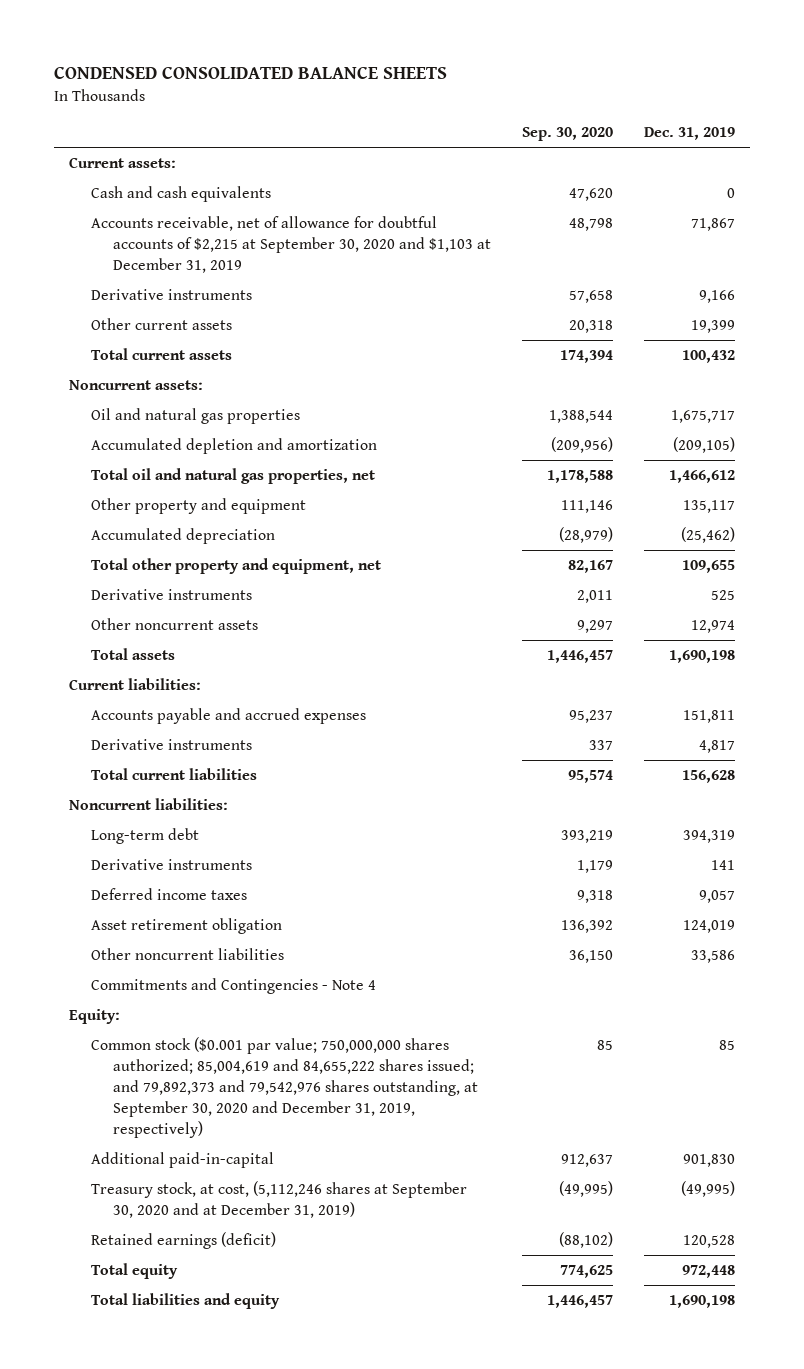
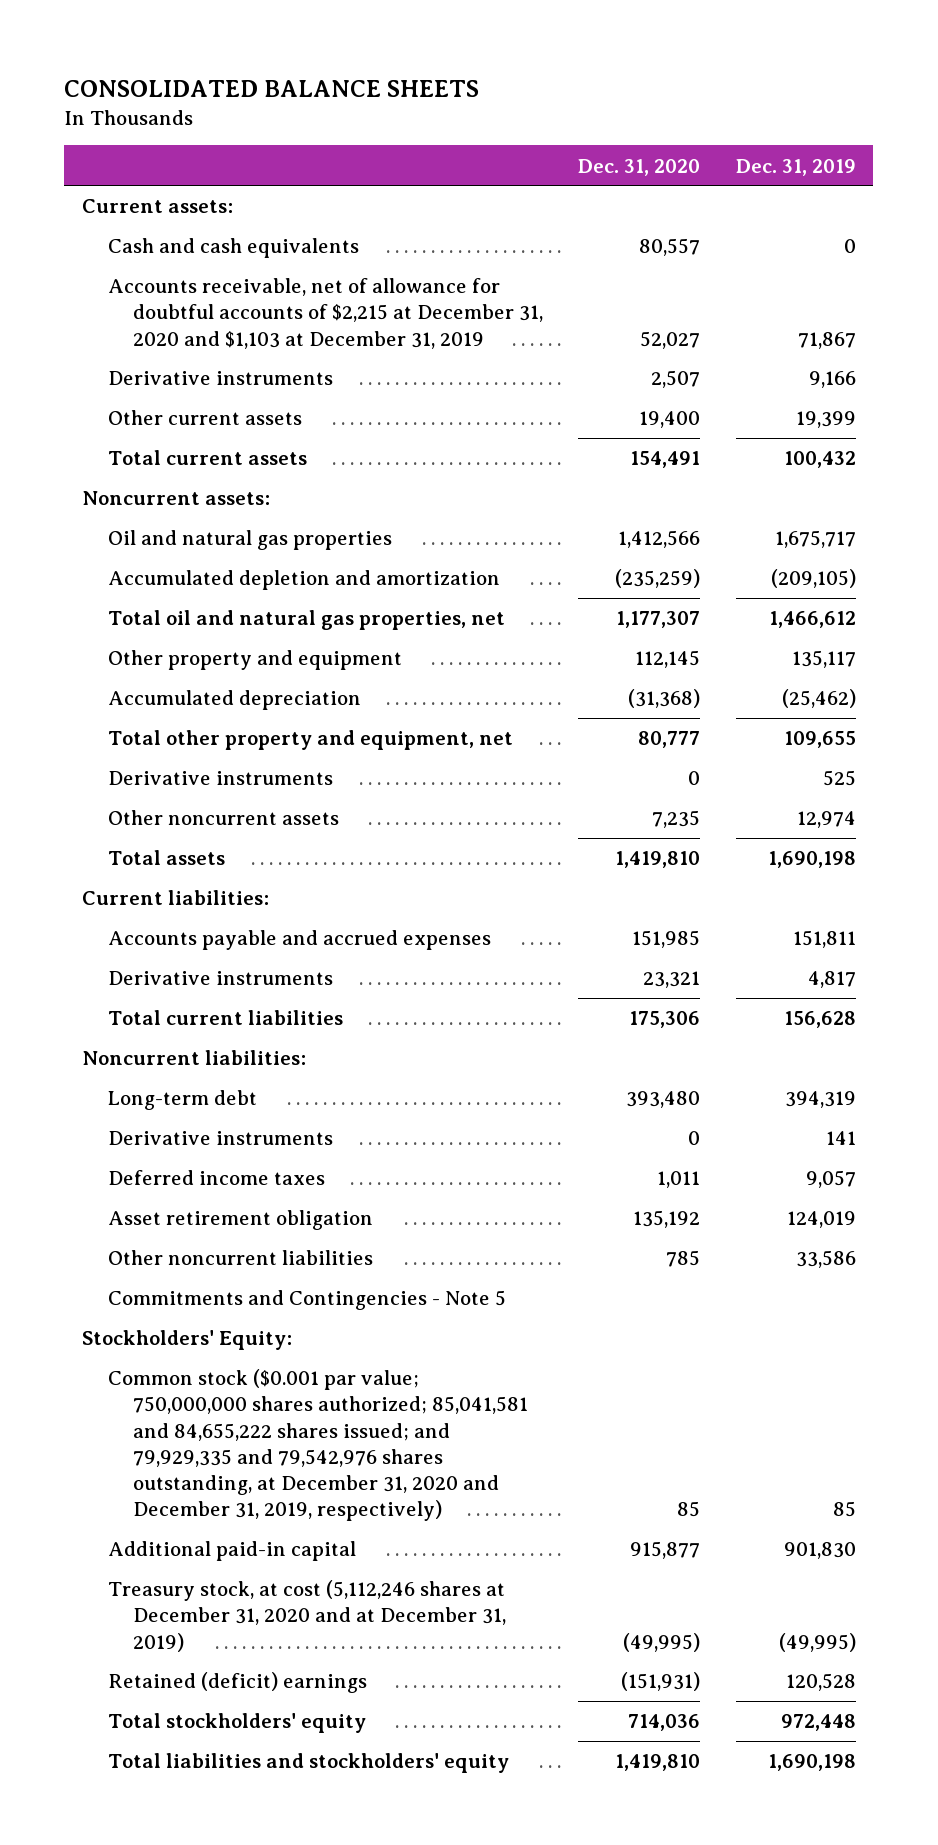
- CONDENSED CONSOLIDATED BALANCE SHEETS
+ CONSOLIDATED BALANCE SHEETS
- | Sep. 30, 2020 | Dec. 31, 2019
+ | Dec. 31, 2020 | Dec. 31, 2019
- Accounts receivable, net of allowance for doubtful accounts of $2,215 at September 30, 2020 and $1,103 at December 31, 2019 | 48,798 | 71,867
+ Accounts receivable, net of allowance for doubtful accounts of $2,215 at December 31, 2020 and $1,103 at December 31, 2019 | 52,027 | 71,867
- Commitments and Contingencies - Note 4
- Equity:
- Common stock ($0.001 par value; 750,000,000 shares authorized; 85,004,619 and 84,655,222 shares issued; and 79,892,373 and 79,542,976 shares outstanding, at September 30, 2020 and December 31, 2019, respectively) | 85 | 85
- Additional paid-in-capital | 912,637 | 901,830
- Treasury stock, at cost, (5,112,246 shares at September 30, 2020 and at December 31, 2019) | (49,995) | (49,995)
- Retained earnings (deficit) | (88,102) | 120,528
- Total equity | 774,625 | 972,448
- Total liabilities and equity | 1,446,457 | 1,690,198
+ Commitments and Contingencies - Note 5
+ Stockholders' Equity:
+ Common stock ($0.001 par value; 750,000,000 shares authorized; 85,041,581 and 84,655,222 shares issued; and 79,929,335 and 79,542,976 shares outstanding, at December 31, 2020 and December 31, 2019, respectively) | 85 | 85
+ Additional paid-in capital | 915,877 | 901,830
+ Treasury stock, at cost (5,112,246 shares at December 31, 2020 and at December 31, 2019) | (49,995) | (49,995)
+ Retained (deficit) earnings | (151,931) | 120,528
+ Total stockholders' equity | 714,036 | 972,448
+ Total liabilities and stockholders' equity | 1,419,810 | 1,690,198

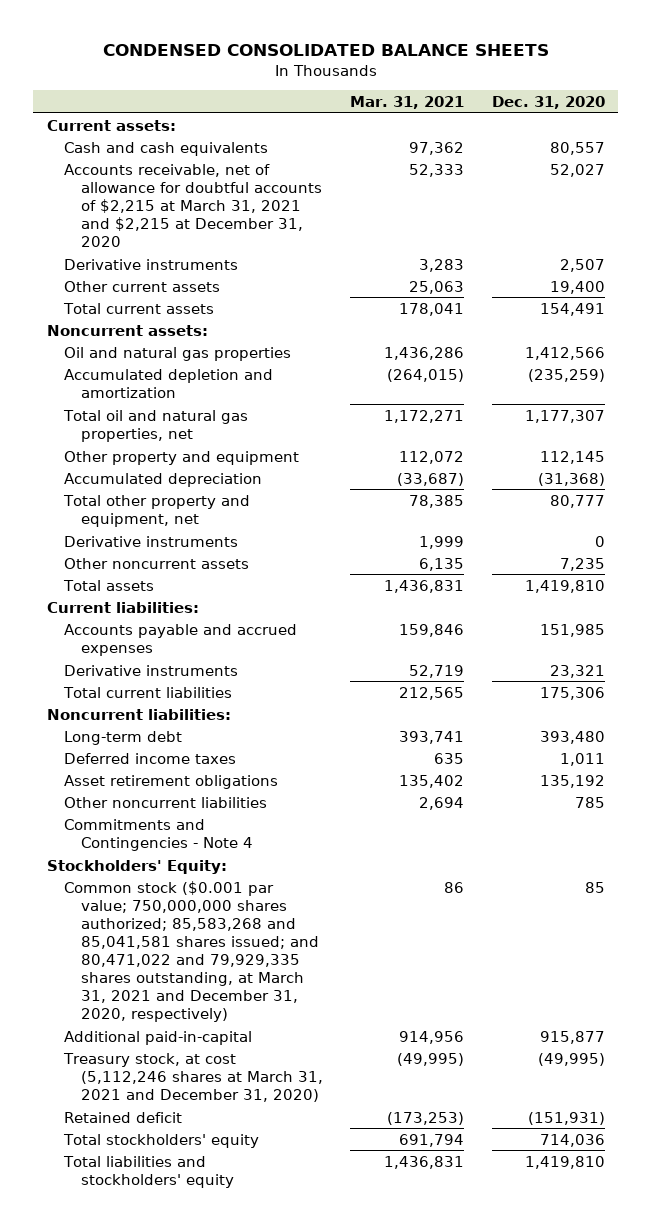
- CONSOLIDATED BALANCE SHEETS
+ CONDENSED CONSOLIDATED BALANCE SHEETS
- | Dec. 31, 2020 | Dec. 31, 2019
+ | Mar. 31, 2021 | Dec. 31, 2020
- Accounts receivable, net of allowance for doubtful accounts of $2,215 at December 31, 2020 and $1,103 at December 31, 2019 | 52,027 | 71,867
+ Accounts receivable, net of allowance for doubtful accounts of $2,215 at March 31, 2021 and $2,215 at December 31, 2020 | 52,333 | 52,027
- Derivative instruments | 0 | 141
- Asset retirement obligation | 135,192 | 124,019
+ Asset retirement obligations | 135,402 | 135,192
- Commitments and Contingencies - Note 5
+ Commitments and Contingencies - Note 4
- Common stock ($0.001 par value; 750,000,000 shares authorized; 85,041,581 and 84,655,222 shares issued; and 79,929,335 and 79,542,976 shares outstanding, at December 31, 2020 and December 31, 2019, respectively) | 85 | 85
- Additional paid-in capital | 915,877 | 901,830
- Treasury stock, at cost (5,112,246 shares at December 31, 2020 and at December 31, 2019) | (49,995) | (49,995)
- Retained (deficit) earnings | (151,931) | 120,528
+ Common stock ($0.001 par value; 750,000,000 shares authorized; 85,583,268 and 85,041,581 shares issued; and 80,471,022 and 79,929,335 shares outstanding, at March 31, 2021 and December 31, 2020, respectively) | 86 | 85
+ Additional paid-in-capital | 914,956 | 915,877
+ Treasury stock, at cost (5,112,246 shares at March 31, 2021 and December 31, 2020) | (49,995) | (49,995)
+ Retained deficit | (173,253) | (151,931)

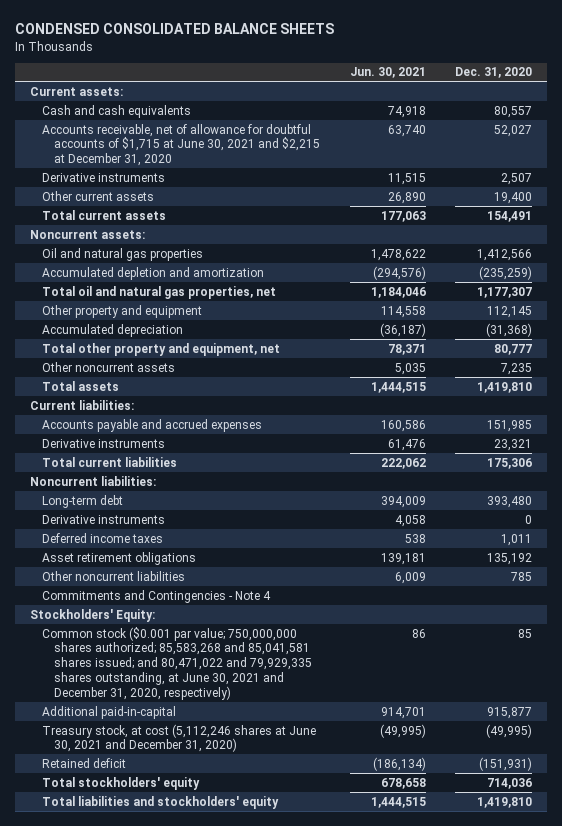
- | Mar. 31, 2021 | Dec. 31, 2020
+ | Jun. 30, 2021 | Dec. 31, 2020
- Accounts receivable, net of allowance for doubtful accounts of $2,215 at March 31, 2021 and $2,215 at December 31, 2020 | 52,333 | 52,027
+ Accounts receivable, net of allowance for doubtful accounts of $1,715 at June 30, 2021 and $2,215 at December 31, 2020 | 63,740 | 52,027
moved down: Derivative instruments | 4,058 | 0
- Common stock ($0.001 par value; 750,000,000 shares authorized; 85,583,268 and 85,041,581 shares issued; and 80,471,022 and 79,929,335 shares outstanding, at March 31, 2021 and December 31, 2020, respectively) | 86 | 85
+ Common stock ($0.001 par value; 750,000,000 shares authorized; 85,583,268 and 85,041,581 shares issued; and 80,471,022 and 79,929,335 shares outstanding, at June 30, 2021 and December 31, 2020, respectively) | 86 | 85
- Treasury stock, at cost (5,112,246 shares at March 31, 2021 and December 31, 2020) | (49,995) | (49,995)
+ Treasury stock, at cost (5,112,246 shares at June 30, 2021 and December 31, 2020) | (49,995) | (49,995)

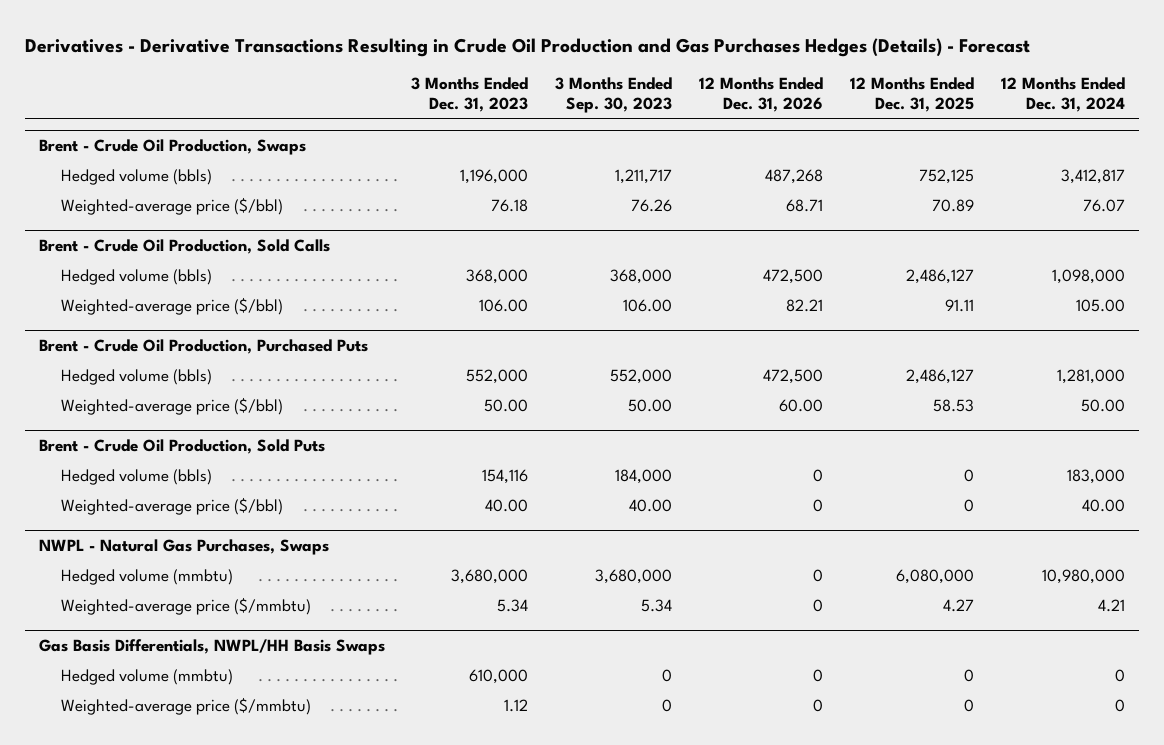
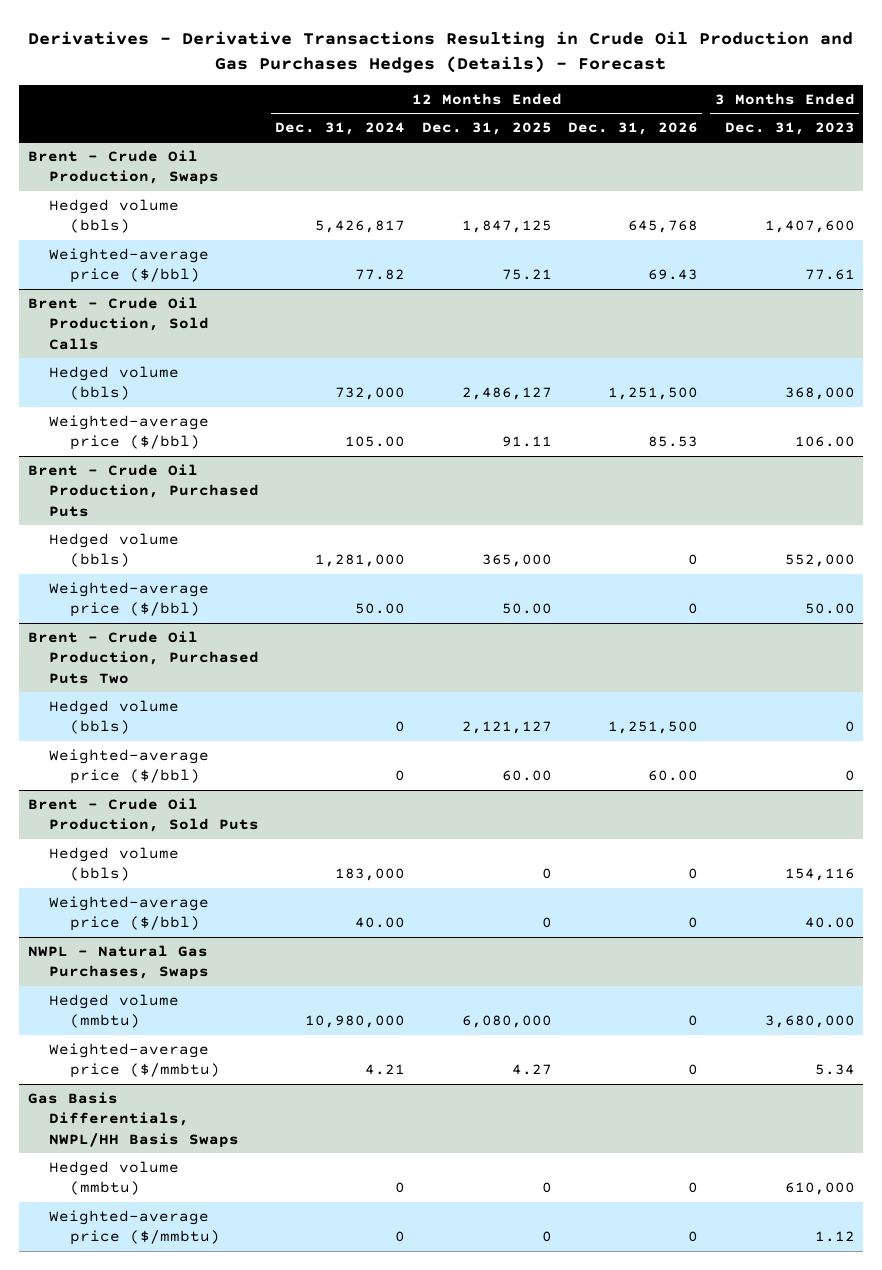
- | 3 Months Ended Dec. 31, 2023 | 3 Months Ended Sep. 30, 2023 | 12 Months Ended Dec. 31, 2026 | 12 Months Ended Dec. 31, 2025 | 12 Months Ended Dec. 31, 2024
+ | 12 Months Ended Dec. 31, 2024 | 12 Months Ended Dec. 31, 2025 | 12 Months Ended Dec. 31, 2026 | 3 Months Ended Dec. 31, 2023
@ Brent - Crude Oil Production, Swaps
- Hedged volume (bbls) | 1,196,000 | 1,211,717 | 487,268 | 752,125 | 3,412,817
- Weighted-average price ($/bbl) | 76.18 | 76.26 | 68.71 | 70.89 | 76.07
+ Hedged volume (bbls) | 5,426,817 | 1,847,125 | 645,768 | 1,407,600
+ Weighted-average price ($/bbl) | 77.82 | 75.21 | 69.43 | 77.61
@ Brent - Crude Oil Production, Sold Calls
- Hedged volume (bbls) | 368,000 | 368,000 | 472,500 | 2,486,127 | 1,098,000
- Weighted-average price ($/bbl) | 106.00 | 106.00 | 82.21 | 91.11 | 105.00
+ Hedged volume (bbls) | 732,000 | 2,486,127 | 1,251,500 | 368,000
+ Weighted-average price ($/bbl) | 105.00 | 91.11 | 85.53 | 106.00
@ Brent - Crude Oil Production, Purchased Puts
- Hedged volume (bbls) | 552,000 | 552,000 | 472,500 | 2,486,127 | 1,281,000
- Weighted-average price ($/bbl) | 50.00 | 50.00 | 60.00 | 58.53 | 50.00
+ Hedged volume (bbls) | 1,281,000 | 365,000 | 0 | 552,000
+ Weighted-average price ($/bbl) | 50.00 | 50.00 | 0 | 50.00
+ Brent - Crude Oil Production, Purchased Puts Two
+ Hedged volume (bbls) | 0 | 2,121,127 | 1,251,500 | 0
+ Weighted-average price ($/bbl) | 0 | 60.00 | 60.00 | 0

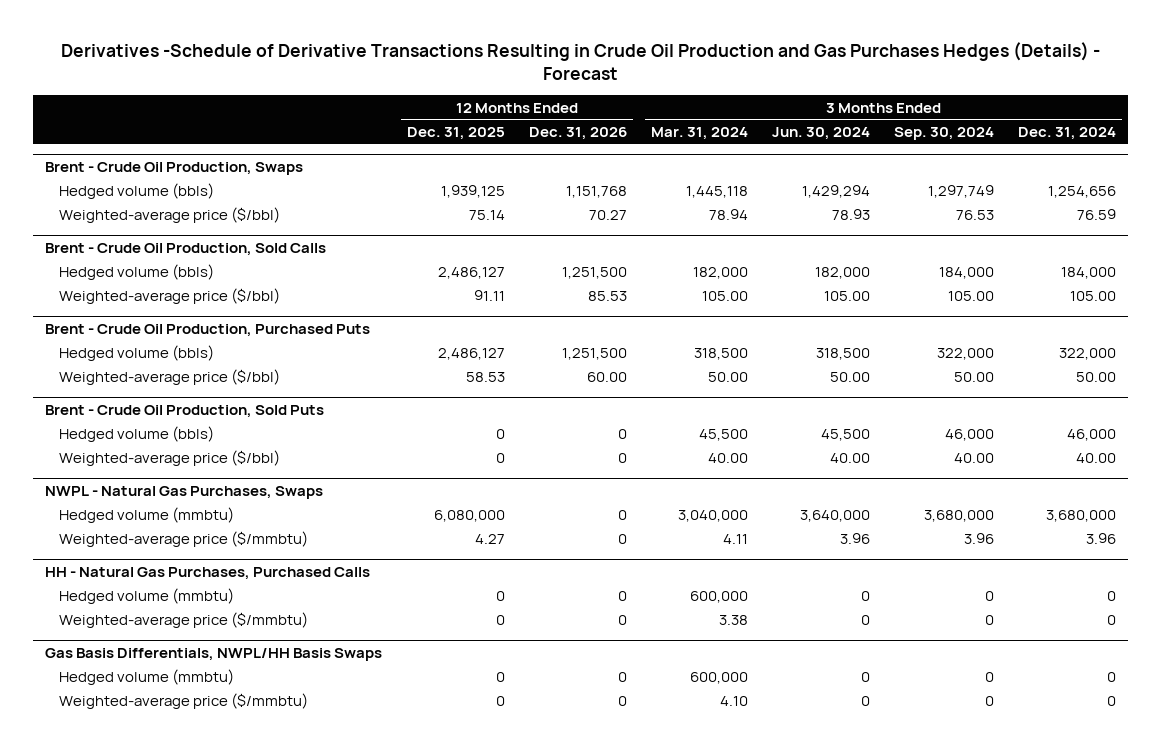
- Derivatives - Derivative Transactions Resulting in Crude Oil Production and Gas Purchases Hedges (Details) - Forecast
+ Derivatives -Schedule of Derivative Transactions Resulting in Crude Oil Production and Gas Purchases Hedges (Details) - Forecast
- | 12 Months Ended Dec. 31, 2024 | 12 Months Ended Dec. 31, 2025 | 12 Months Ended Dec. 31, 2026 | 3 Months Ended Dec. 31, 2023
+ | 12 Months Ended Dec. 31, 2025 | 12 Months Ended Dec. 31, 2026 | 3 Months Ended Mar. 31, 2024 | 3 Months Ended Jun. 30, 2024 | 3 Months Ended Sep. 30, 2024 | 3 Months Ended Dec. 31, 2024
@ Brent - Crude Oil Production, Swaps
- Hedged volume (bbls) | 5,426,817 | 1,847,125 | 645,768 | 1,407,600
- Weighted-average price ($/bbl) | 77.82 | 75.21 | 69.43 | 77.61
+ Hedged volume (bbls) | 1,939,125 | 1,151,768 | 1,445,118 | 1,429,294 | 1,297,749 | 1,254,656
+ Weighted-average price ($/bbl) | 75.14 | 70.27 | 78.94 | 78.93 | 76.53 | 76.59
@ Brent - Crude Oil Production, Purchased Puts
- Hedged volume (bbls) | 1,281,000 | 365,000 | 0 | 552,000
- Weighted-average price ($/bbl) | 50.00 | 50.00 | 0 | 50.00
- Brent - Crude Oil Production, Purchased Puts Two
- Hedged volume (bbls) | 0 | 2,121,127 | 1,251,500 | 0
- Weighted-average price ($/bbl) | 0 | 60.00 | 60.00 | 0
@ Brent - Crude Oil Production, Purchased Puts
+ Hedged volume (bbls) | 2,486,127 | 1,251,500 | 318,500 | 318,500 | 322,000 | 322,000
+ Weighted-average price ($/bbl) | 58.53 | 60.00 | 50.00 | 50.00 | 50.00 | 50.00
+ HH - Natural Gas Purchases, Purchased Calls
+ Hedged volume (mmbtu) | 0 | 0 | 600,000 | 0 | 0 | 0
+ Weighted-average price ($/mmbtu) | 0 | 0 | 3.38 | 0 | 0 | 0

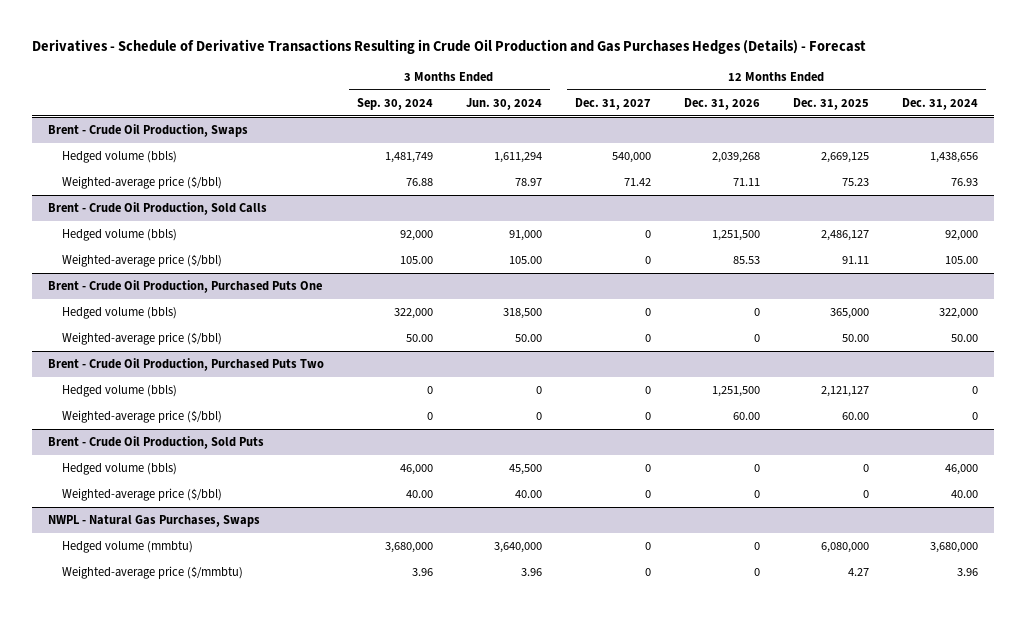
- Derivatives -Schedule of Derivative Transactions Resulting in Crude Oil Production and Gas Purchases Hedges (Details) - Forecast
+ Derivatives - Schedule of Derivative Transactions Resulting in Crude Oil Production and Gas Purchases Hedges (Details) - Forecast
- | 12 Months Ended Dec. 31, 2025 | 12 Months Ended Dec. 31, 2026 | 3 Months Ended Mar. 31, 2024 | 3 Months Ended Jun. 30, 2024 | 3 Months Ended Sep. 30, 2024 | 3 Months Ended Dec. 31, 2024
+ | 3 Months Ended Sep. 30, 2024 | 3 Months Ended Jun. 30, 2024 | 12 Months Ended Dec. 31, 2027 | 12 Months Ended Dec. 31, 2026 | 12 Months Ended Dec. 31, 2025 | 12 Months Ended Dec. 31, 2024
@ Brent - Crude Oil Production, Swaps
- Hedged volume (bbls) | 1,939,125 | 1,151,768 | 1,445,118 | 1,429,294 | 1,297,749 | 1,254,656
- Weighted-average price ($/bbl) | 75.14 | 70.27 | 78.94 | 78.93 | 76.53 | 76.59
+ Hedged volume (bbls) | 1,481,749 | 1,611,294 | 540,000 | 2,039,268 | 2,669,125 | 1,438,656
+ Weighted-average price ($/bbl) | 76.88 | 78.97 | 71.42 | 71.11 | 75.23 | 76.93
@ Brent - Crude Oil Production, Sold Calls
- Hedged volume (bbls) | 2,486,127 | 1,251,500 | 182,000 | 182,000 | 184,000 | 184,000
+ Hedged volume (bbls) | 92,000 | 91,000 | 0 | 1,251,500 | 2,486,127 | 92,000
- Brent - Crude Oil Production, Purchased Puts
- Hedged volume (bbls) | 2,486,127 | 1,251,500 | 318,500 | 318,500 | 322,000 | 322,000
- Weighted-average price ($/bbl) | 58.53 | 60.00 | 50.00 | 50.00 | 50.00 | 50.00
+ Brent - Crude Oil Production, Purchased Puts One
+ Hedged volume (bbls) | 322,000 | 318,500 | 0 | 0 | 365,000 | 322,000
+ Weighted-average price ($/bbl) | 50.00 | 50.00 | 0 | 0 | 50.00 | 50.00
+ Brent - Crude Oil Production, Purchased Puts Two
+ Hedged volume (bbls) | 0 | 0 | 0 | 1,251,500 | 2,121,127 | 0
+ Weighted-average price ($/bbl) | 0 | 0 | 0 | 60.00 | 60.00 | 0
- HH - Natural Gas Purchases, Purchased Calls
- Hedged volume (mmbtu) | 0 | 0 | 600,000 | 0 | 0 | 0
- Weighted-average price ($/mmbtu) | 0 | 0 | 3.38 | 0 | 0 | 0
- Gas Basis Differentials, NWPL/HH Basis Swaps
- Hedged volume (mmbtu) | 0 | 0 | 600,000 | 0 | 0 | 0
- Weighted-average price ($/mmbtu) | 0 | 0 | 4.10 | 0 | 0 | 0

